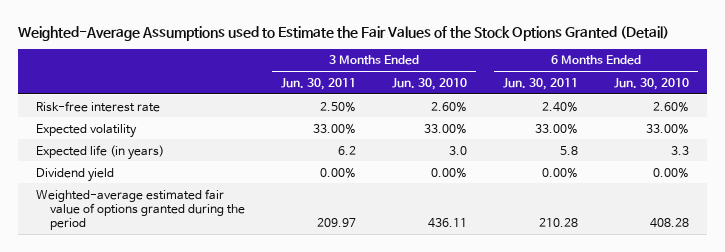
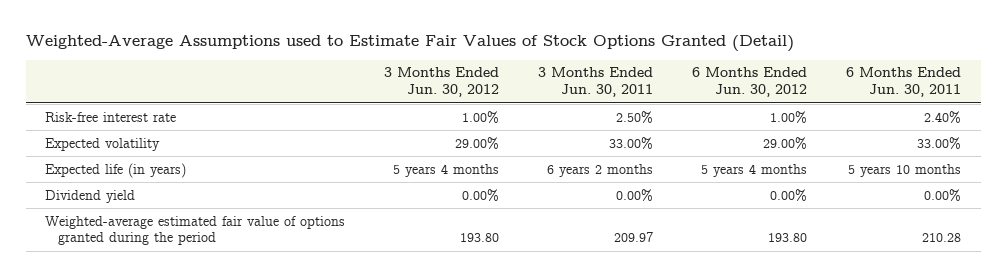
- Weighted-Average Assumptions used to Estimate the Fair Values of the Stock Options Granted (Detail)
+ Weighted-Average Assumptions used to Estimate Fair Values of Stock Options Granted (Detail)
- | 3 Months Ended Jun. 30, 2011 | 3 Months Ended Jun. 30, 2010 | 6 Months Ended Jun. 30, 2011 | 6 Months Ended Jun. 30, 2010
+ | 3 Months Ended Jun. 30, 2012 | 3 Months Ended Jun. 30, 2011 | 6 Months Ended Jun. 30, 2012 | 6 Months Ended Jun. 30, 2011
- Expected life (in years) | 6.2 | 3.0 | 5.8 | 3.3
+ Expected life (in years) | 5 years 4 months | 6 years 2 months | 5 years 4 months | 5 years 10 months

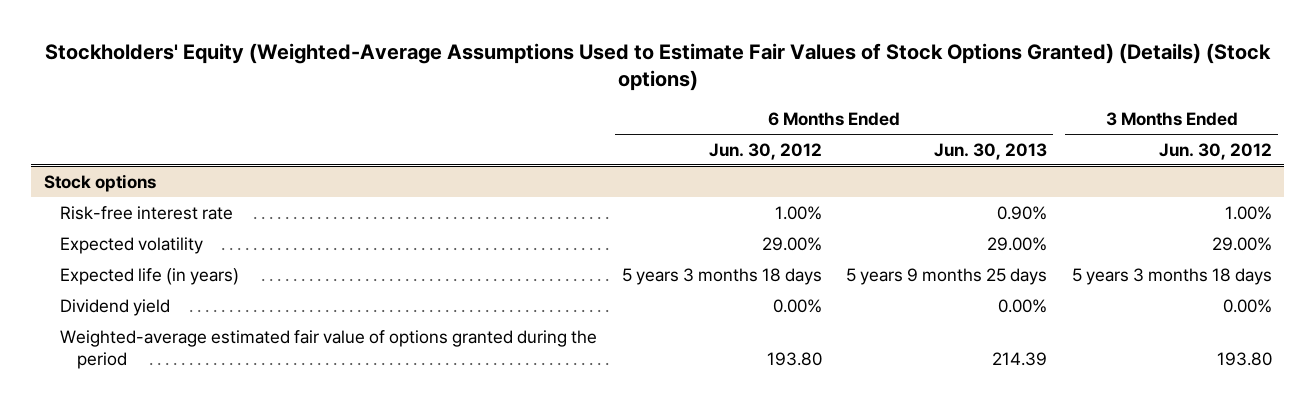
- Weighted-Average Assumptions used to Estimate Fair Values of Stock Options Granted (Detail)
+ Stockholders' Equity (Weighted-Average Assumptions Used to Estimate Fair Values of Stock Options Granted) (Details) (Stock options)
- | 3 Months Ended Jun. 30, 2012 | 3 Months Ended Jun. 30, 2011 | 6 Months Ended Jun. 30, 2012 | 6 Months Ended Jun. 30, 2011
+ | 6 Months Ended Jun. 30, 2012 | 6 Months Ended Jun. 30, 2013 | 3 Months Ended Jun. 30, 2012
+ Stock options
- Expected life (in years) | 5 years 4 months | 6 years 2 months | 5 years 4 months | 5 years 10 months
+ Expected life (in years) | 5 years 3 months 18 days | 5 years 9 months 25 days | 5 years 3 months 18 days

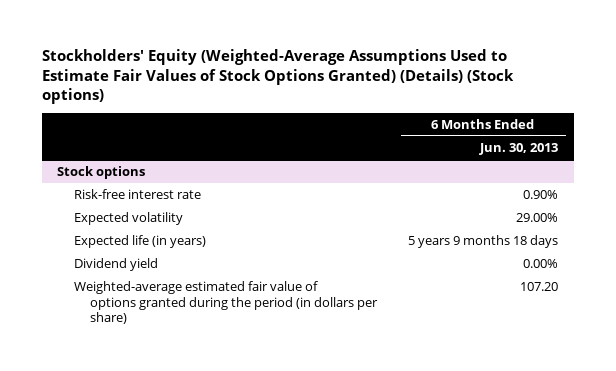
- | 6 Months Ended Jun. 30, 2012 | 6 Months Ended Jun. 30, 2013 | 3 Months Ended Jun. 30, 2012
+ | 6 Months Ended Jun. 30, 2013
@ Stock options
- Expected life (in years) | 5 years 3 months 18 days | 5 years 9 months 25 days | 5 years 3 months 18 days
+ Expected life (in years) | 5 years 9 months 18 days
- Weighted-average estimated fair value of options granted during the period | 193.80 | 214.39 | 193.80
+ Weighted-average estimated fair value of options granted during the period (in dollars per share) | 107.20

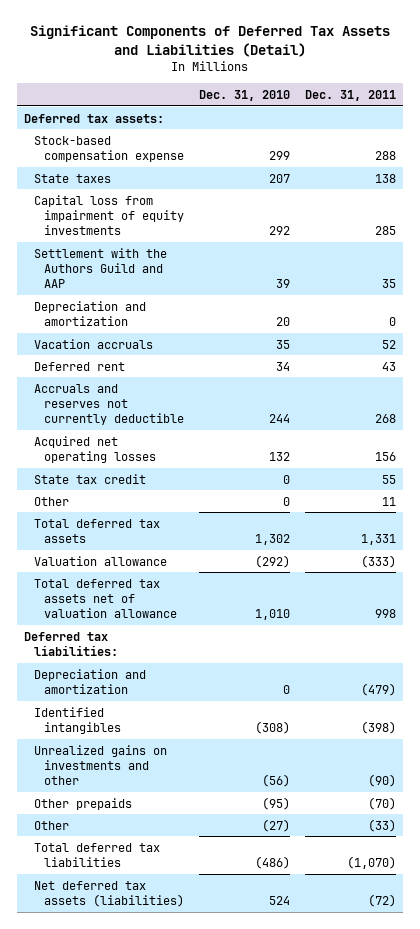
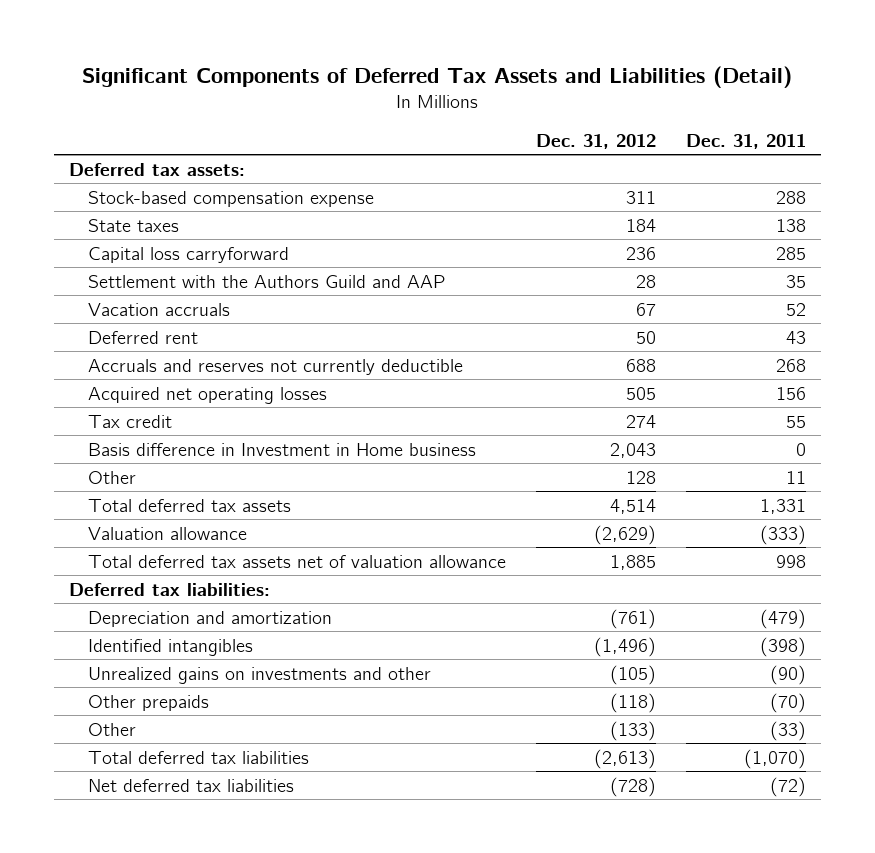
- | Dec. 31, 2010 | Dec. 31, 2011
+ | Dec. 31, 2012 | Dec. 31, 2011
- Capital loss from impairment of equity investments | 292 | 285
+ Capital loss carryforward | 236 | 285
- Depreciation and amortization | 20 | 0
- State tax credit | 0 | 55
+ Tax credit | 274 | 55
+ Basis difference in Investment in Home business | 2,043 | 0
- Net deferred tax assets (liabilities) | 524 | (72)
+ Net deferred tax liabilities | (728) | (72)

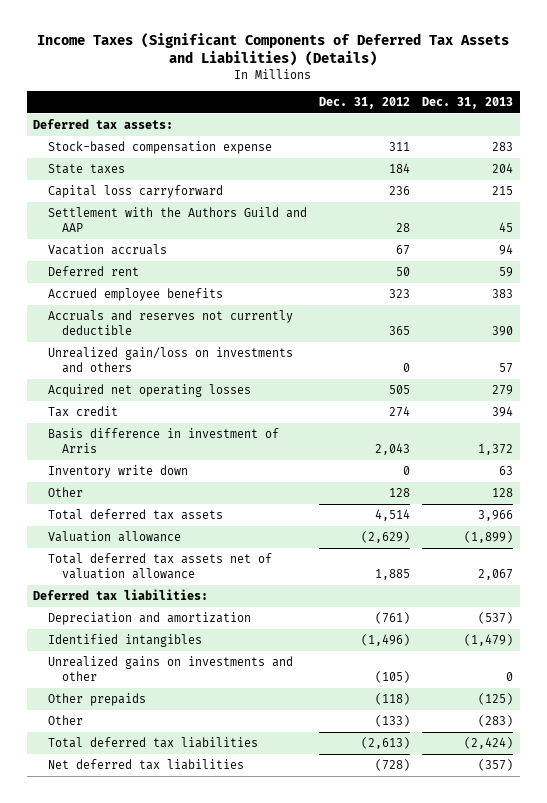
- Significant Components of Deferred Tax Assets and Liabilities (Detail)
+ Income Taxes (Significant Components of Deferred Tax Assets and Liabilities) (Details)
- | Dec. 31, 2012 | Dec. 31, 2011
+ | Dec. 31, 2012 | Dec. 31, 2013
- Accruals and reserves not currently deductible | 688 | 268
+ Accrued employee benefits | 323 | 383
+ Accruals and reserves not currently deductible | 365 | 390
+ Unrealized gain/loss on investments and others | 0 | 57
- Basis difference in Investment in Home business | 2,043 | 0
+ Basis difference in investment of Arris | 2,043 | 1,372
+ Inventory write down | 0 | 63

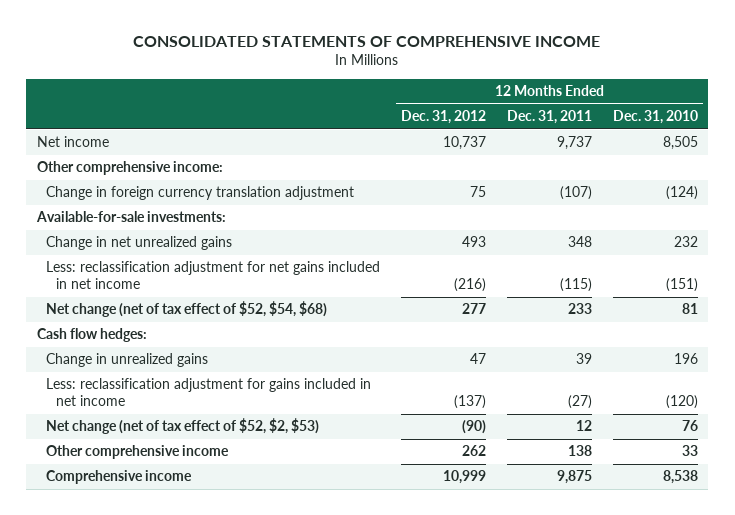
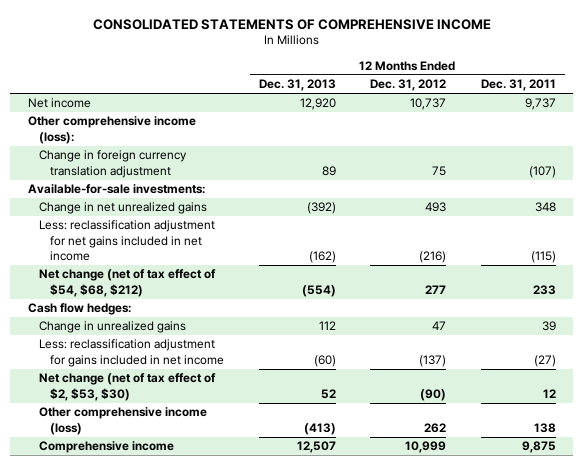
- | 12 Months Ended Dec. 31, 2012 | 12 Months Ended Dec. 31, 2011 | 12 Months Ended Dec. 31, 2010
+ | 12 Months Ended Dec. 31, 2013 | 12 Months Ended Dec. 31, 2012 | 12 Months Ended Dec. 31, 2011
- Other comprehensive income:
+ Other comprehensive income (loss):
- Net change (net of tax effect of $52, $54, $68) | 277 | 233 | 81
+ Net change (net of tax effect of $54, $68, $212) | (554) | 277 | 233
- Net change (net of tax effect of $52, $2, $53) | (90) | 12 | 76
- Other comprehensive income | 262 | 138 | 33
+ Net change (net of tax effect of $2, $53, $30) | 52 | (90) | 12
+ Other comprehensive income (loss) | (413) | 262 | 138

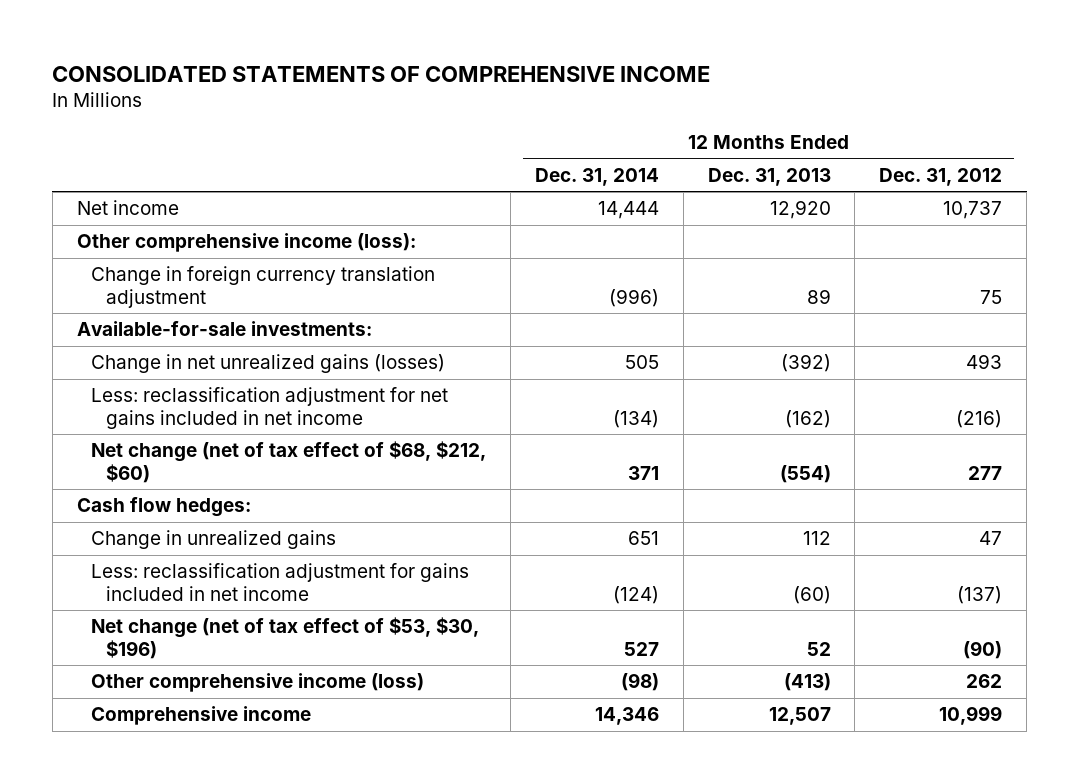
- | 12 Months Ended Dec. 31, 2013 | 12 Months Ended Dec. 31, 2012 | 12 Months Ended Dec. 31, 2011
+ | 12 Months Ended Dec. 31, 2014 | 12 Months Ended Dec. 31, 2013 | 12 Months Ended Dec. 31, 2012
- Change in net unrealized gains | (392) | 493 | 348
+ Change in net unrealized gains (losses) | 505 | (392) | 493
- Net change (net of tax effect of $54, $68, $212) | (554) | 277 | 233
+ Net change (net of tax effect of $68, $212, $60) | 371 | (554) | 277
- Net change (net of tax effect of $2, $53, $30) | 52 | (90) | 12
+ Net change (net of tax effect of $53, $30, $196) | 527 | 52 | (90)

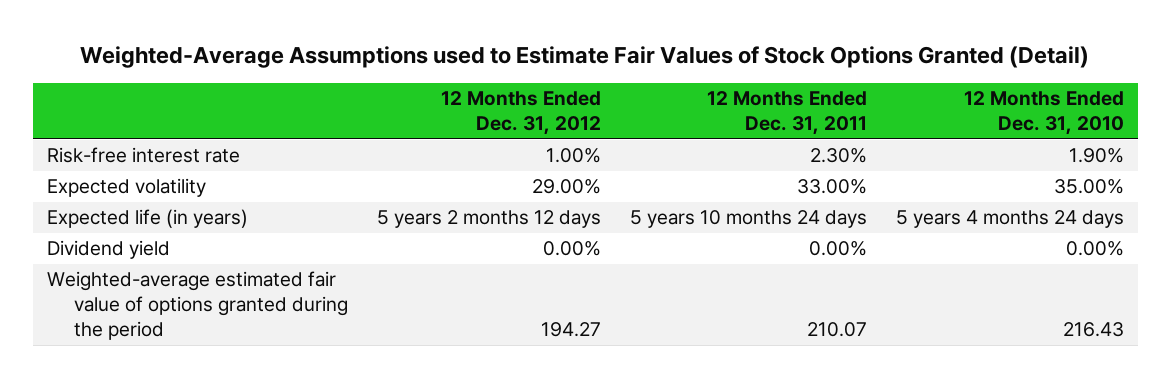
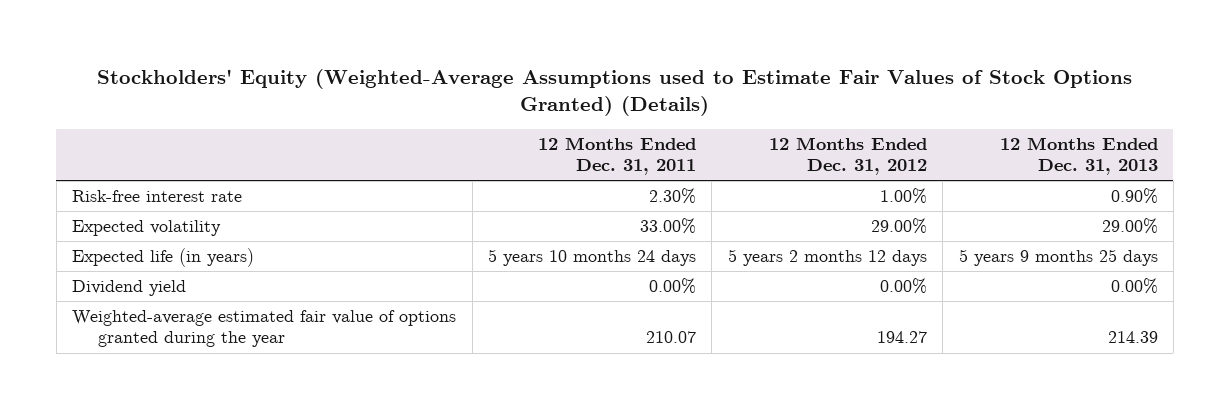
- Weighted-Average Assumptions used to Estimate Fair Values of Stock Options Granted (Detail)
+ Stockholders' Equity (Weighted-Average Assumptions used to Estimate Fair Values of Stock Options Granted) (Details)
- | 12 Months Ended Dec. 31, 2012 | 12 Months Ended Dec. 31, 2011 | 12 Months Ended Dec. 31, 2010
+ | 12 Months Ended Dec. 31, 2011 | 12 Months Ended Dec. 31, 2012 | 12 Months Ended Dec. 31, 2013
- Weighted-average estimated fair value of options granted during the period | 194.27 | 210.07 | 216.43
+ Weighted-average estimated fair value of options granted during the year | 210.07 | 194.27 | 214.39

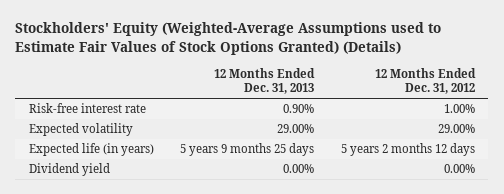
- | 12 Months Ended Dec. 31, 2011 | 12 Months Ended Dec. 31, 2012 | 12 Months Ended Dec. 31, 2013
+ | 12 Months Ended Dec. 31, 2013 | 12 Months Ended Dec. 31, 2012
- Weighted-average estimated fair value of options granted during the year | 210.07 | 194.27 | 214.39

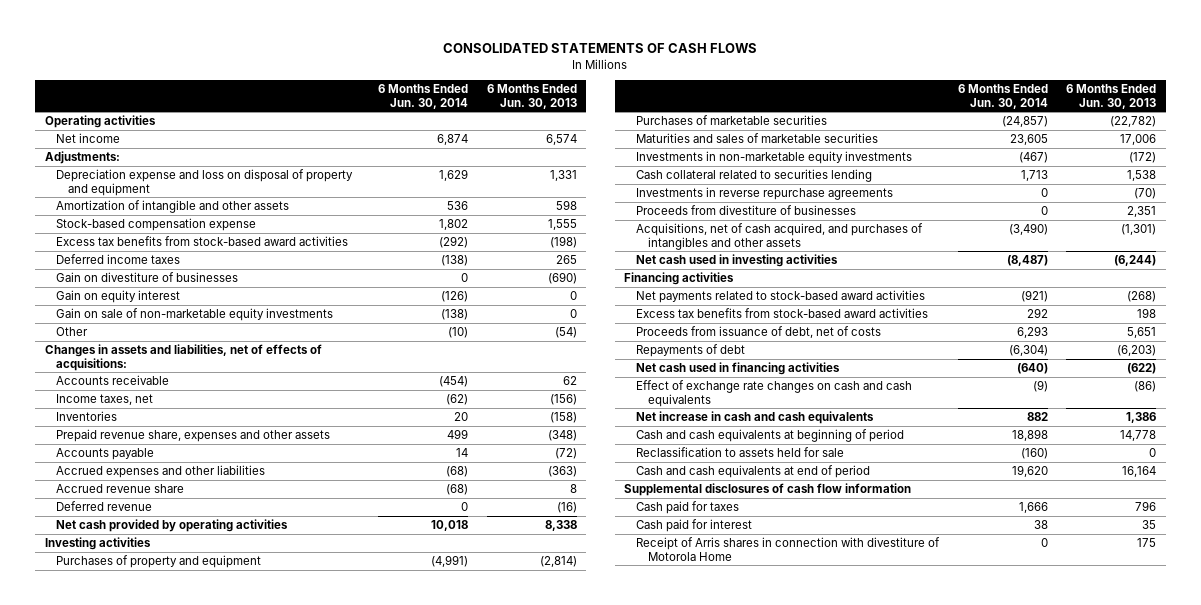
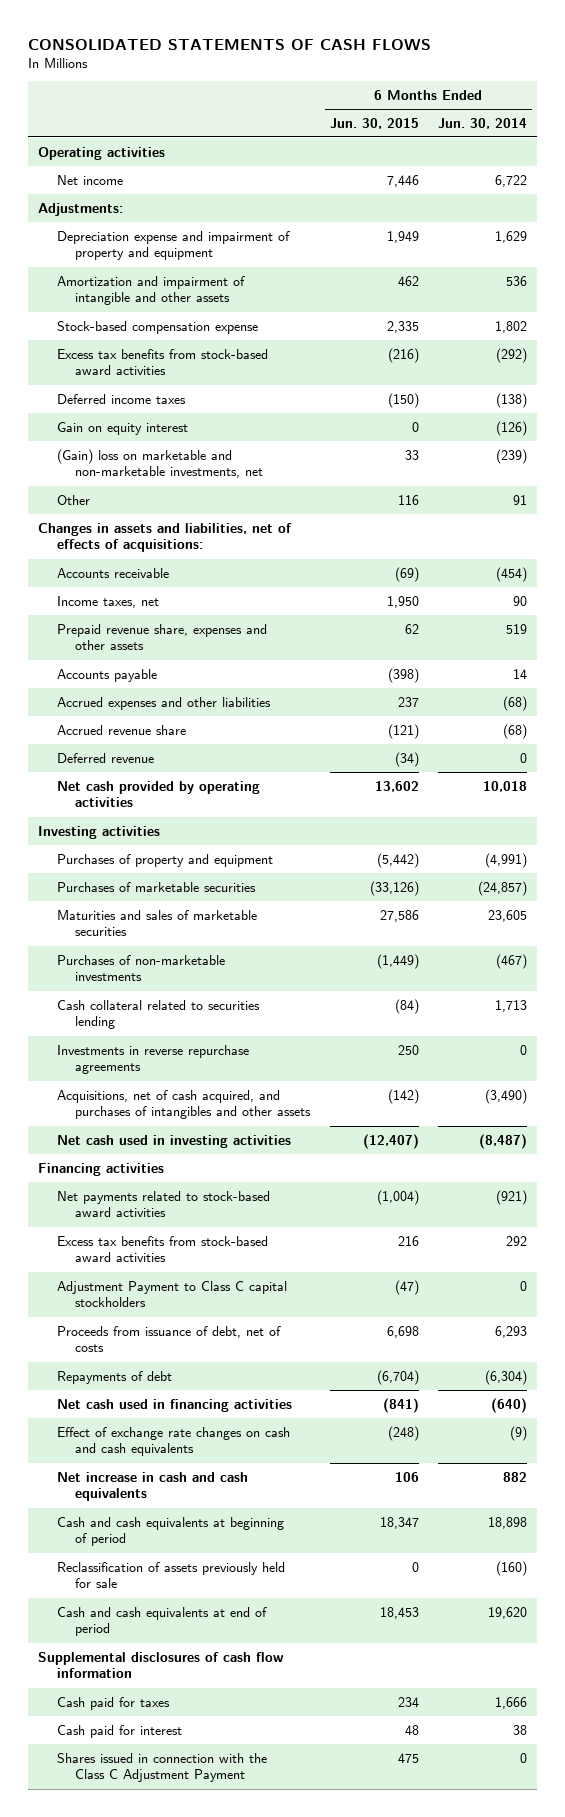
- | 6 Months Ended Jun. 30, 2014 | 6 Months Ended Jun. 30, 2013
+ | 6 Months Ended Jun. 30, 2015 | 6 Months Ended Jun. 30, 2014
- Net income | 6,874 | 6,574
+ Net income | 7,446 | 6,722
- Depreciation expense and loss on disposal of property and equipment | 1,629 | 1,331
- Amortization of intangible and other assets | 536 | 598
+ Depreciation expense and impairment of property and equipment | 1,949 | 1,629
+ Amortization and impairment of intangible and other assets | 462 | 536
- Gain on divestiture of businesses | 0 | (690)
- Gain on sale of non-marketable equity investments | (138) | 0
- Other | (10) | (54)
+ (Gain) loss on marketable and non-marketable investments, net | 33 | (239)
+ Other | 116 | 91
- Income taxes, net | (62) | (156)
- Inventories | 20 | (158)
- Prepaid revenue share, expenses and other assets | 499 | (348)
+ Income taxes, net | 1,950 | 90
+ Prepaid revenue share, expenses and other assets | 62 | 519
- Investments in non-marketable equity investments | (467) | (172)
+ Purchases of non-marketable investments | (1,449) | (467)
- Proceeds from divestiture of businesses | 0 | 2,351
+ Adjustment Payment to Class C capital stockholders | (47) | 0
- Reclassification to assets held for sale | (160) | 0
+ Reclassification of assets previously held for sale | 0 | (160)
- Receipt of Arris shares in connection with divestiture of Motorola Home | 0 | 175
+ Shares issued in connection with the Class C Adjustment Payment | 475 | 0

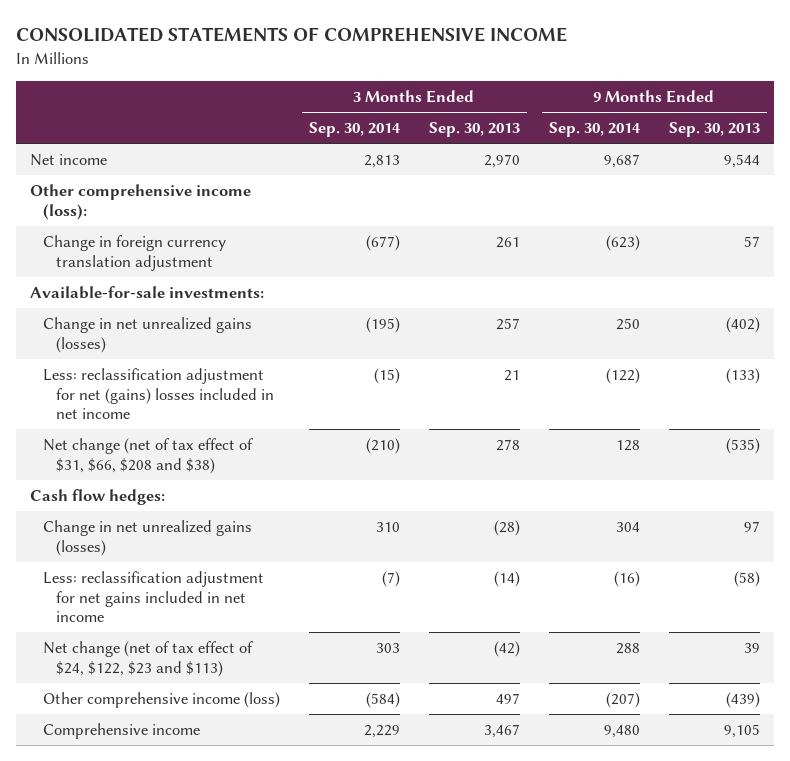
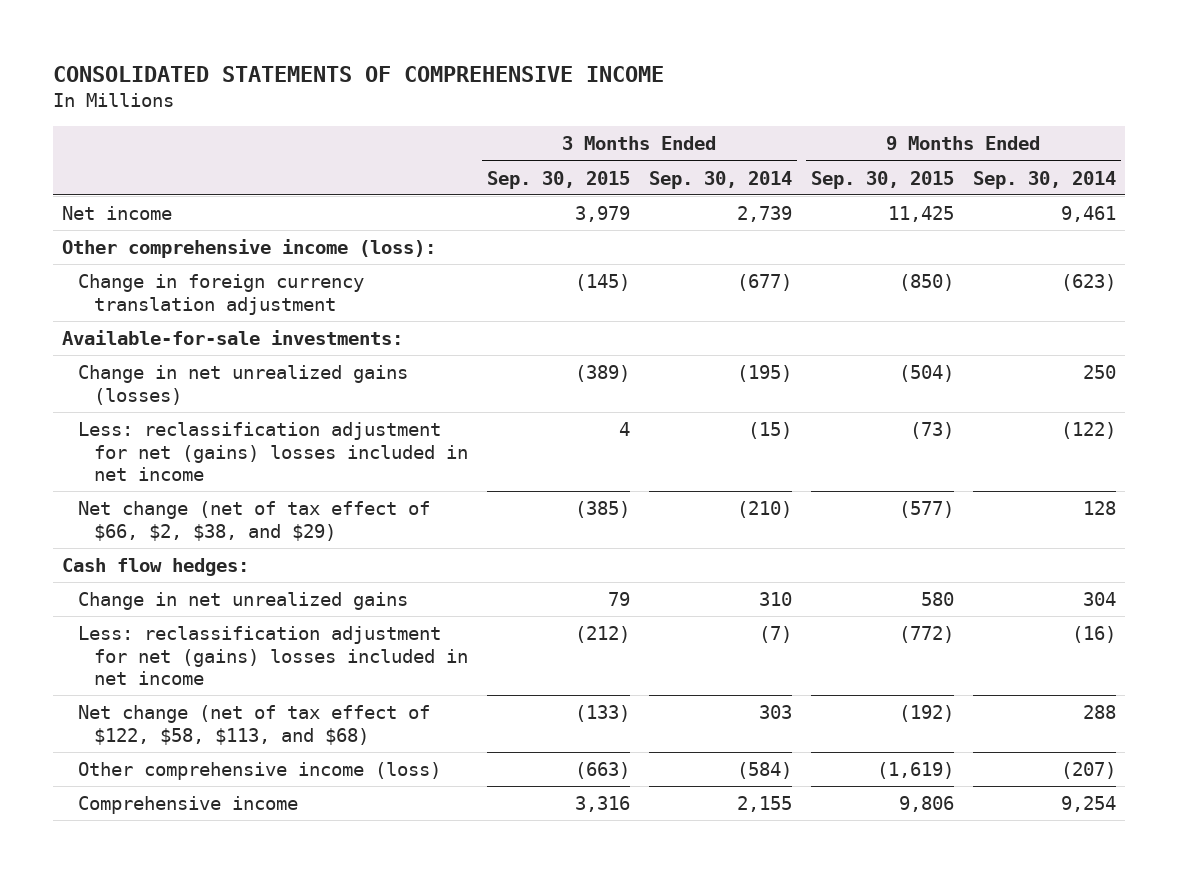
- | 3 Months Ended Sep. 30, 2014 | 3 Months Ended Sep. 30, 2013 | 9 Months Ended Sep. 30, 2014 | 9 Months Ended Sep. 30, 2013
+ | 3 Months Ended Sep. 30, 2015 | 3 Months Ended Sep. 30, 2014 | 9 Months Ended Sep. 30, 2015 | 9 Months Ended Sep. 30, 2014
- Net income | 2,813 | 2,970 | 9,687 | 9,544
+ Net income | 3,979 | 2,739 | 11,425 | 9,461
- Net change (net of tax effect of $31, $66, $208 and $38) | (210) | 278 | 128 | (535)
+ Net change (net of tax effect of $66, $2, $38, and $29) | (385) | (210) | (577) | 128
- Change in net unrealized gains (losses) | 310 | (28) | 304 | 97
- Less: reclassification adjustment for net gains included in net income | (7) | (14) | (16) | (58)
- Net change (net of tax effect of $24, $122, $23 and $113) | 303 | (42) | 288 | 39
+ Change in net unrealized gains | 79 | 310 | 580 | 304
+ Less: reclassification adjustment for net (gains) losses included in net income | (212) | (7) | (772) | (16)
+ Net change (net of tax effect of $122, $58, $113, and $68) | (133) | 303 | (192) | 288
- Comprehensive income | 2,229 | 3,467 | 9,480 | 9,105
+ Comprehensive income | 3,316 | 2,155 | 9,806 | 9,254

